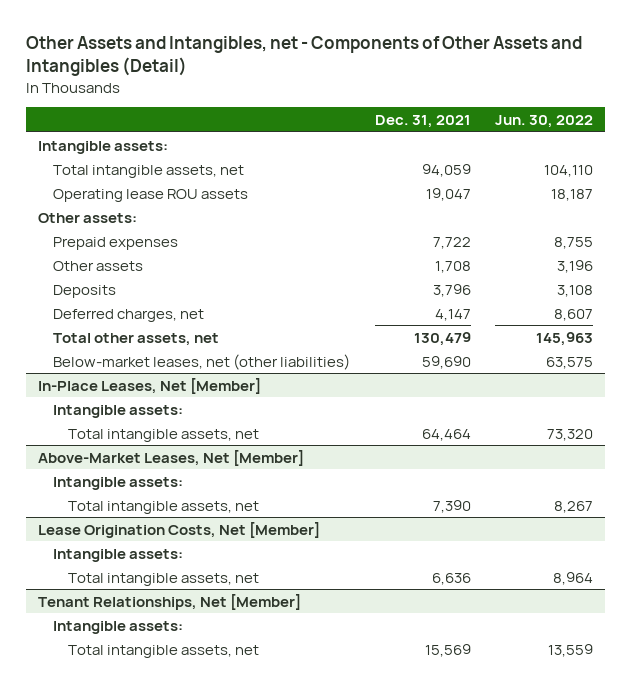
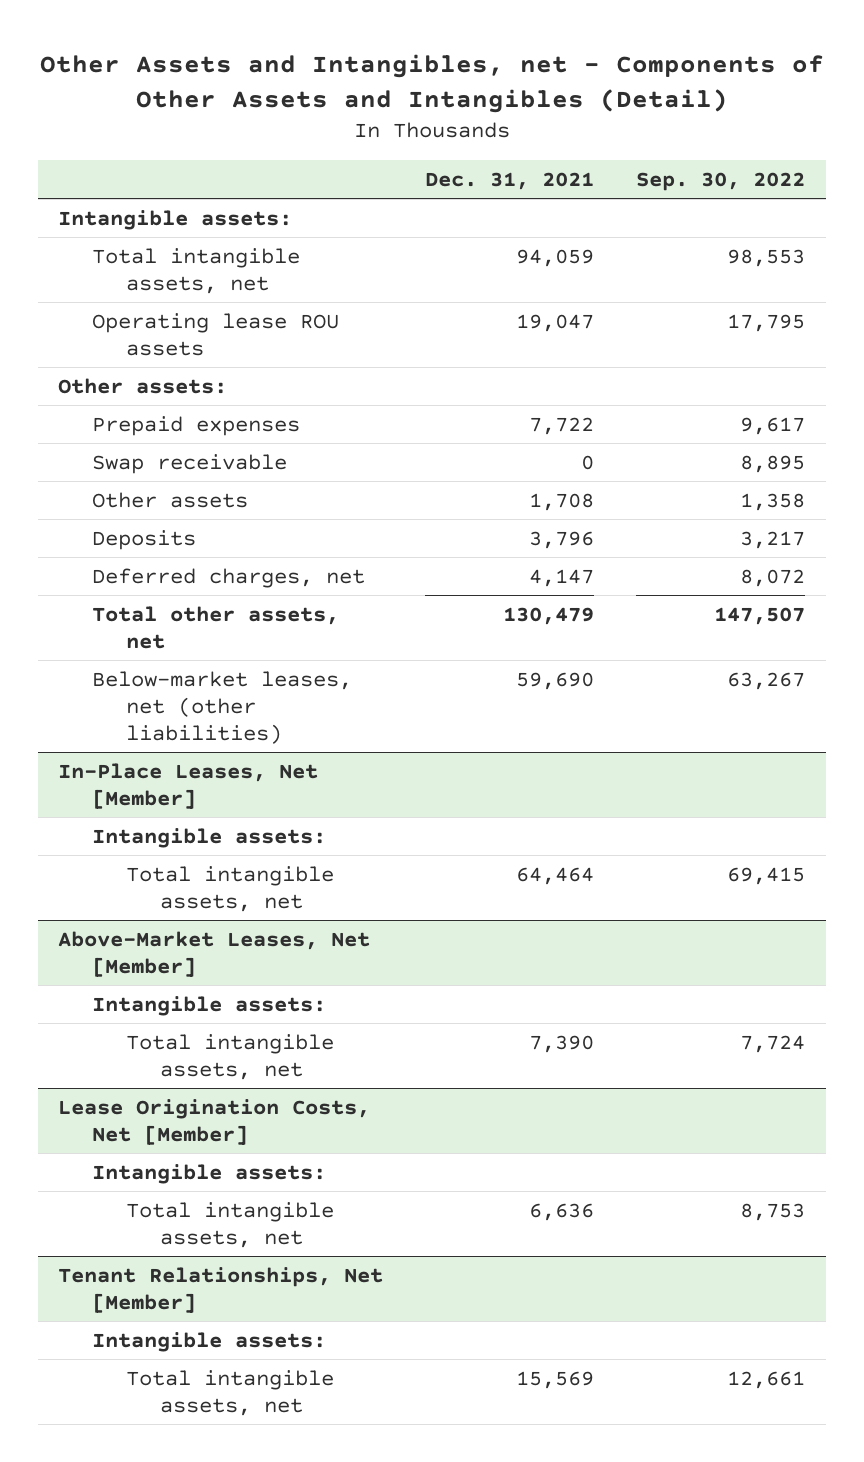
- | Dec. 31, 2021 | Jun. 30, 2022
+ | Dec. 31, 2021 | Sep. 30, 2022
+ Swap receivable | 0 | 8,895

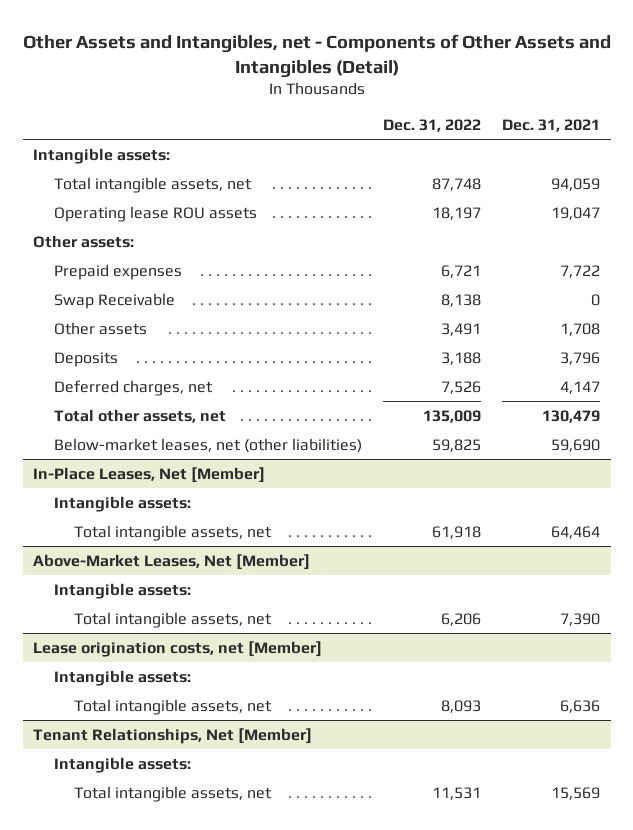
- | Dec. 31, 2021 | Sep. 30, 2022
+ | Dec. 31, 2022 | Dec. 31, 2021
- Swap receivable | 0 | 8,895
+ Swap Receivable | 8,138 | 0
- Lease Origination Costs, Net [Member]
+ Lease origination costs, net [Member]

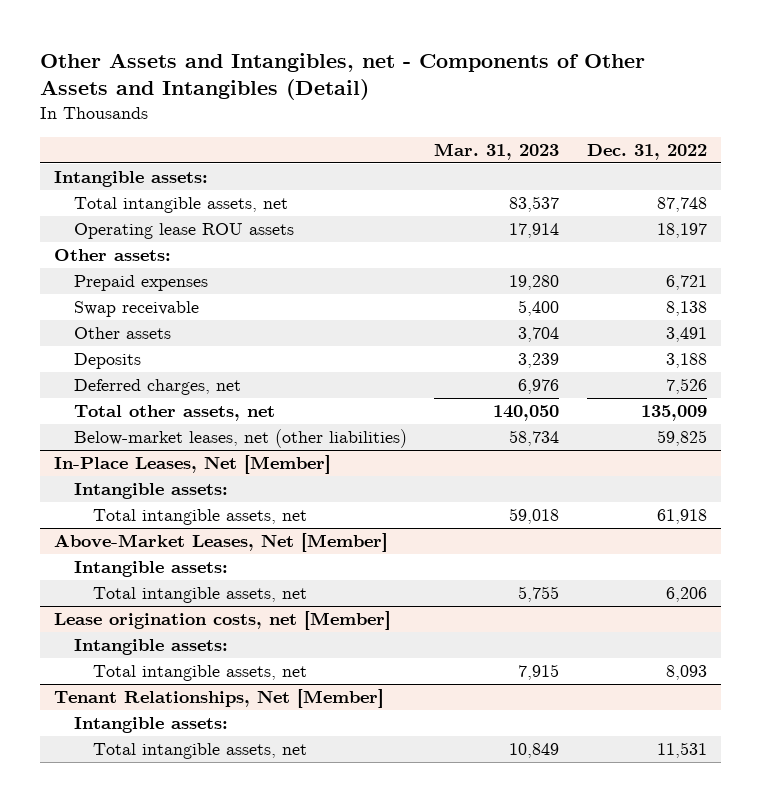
- | Dec. 31, 2022 | Dec. 31, 2021
+ | Mar. 31, 2023 | Dec. 31, 2022
- Swap Receivable | 8,138 | 0
+ Swap receivable | 5,400 | 8,138

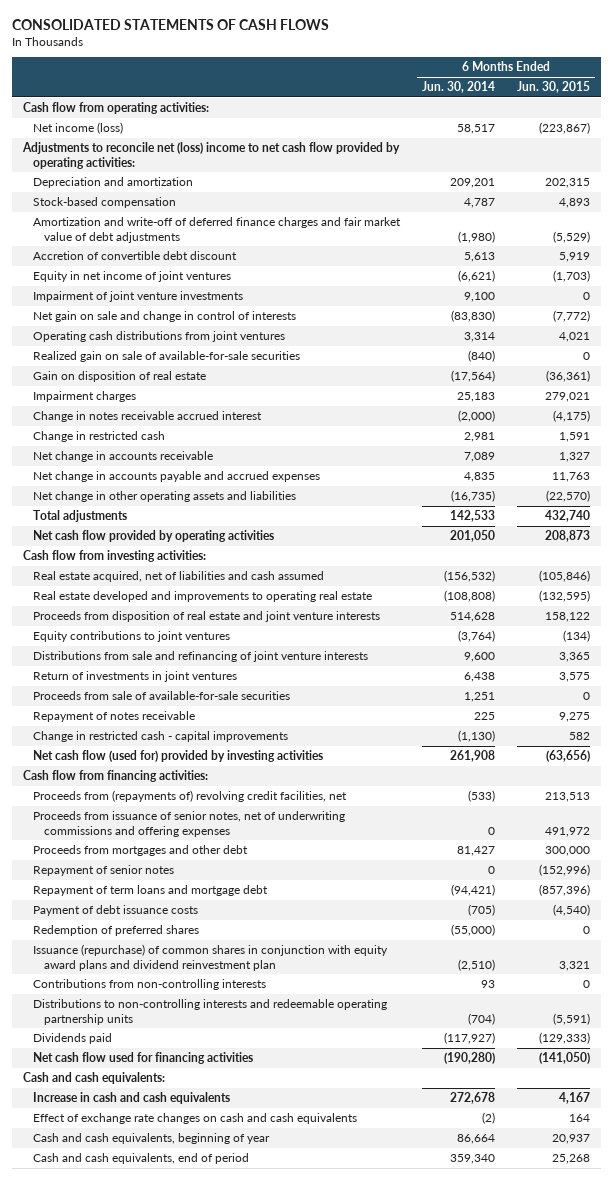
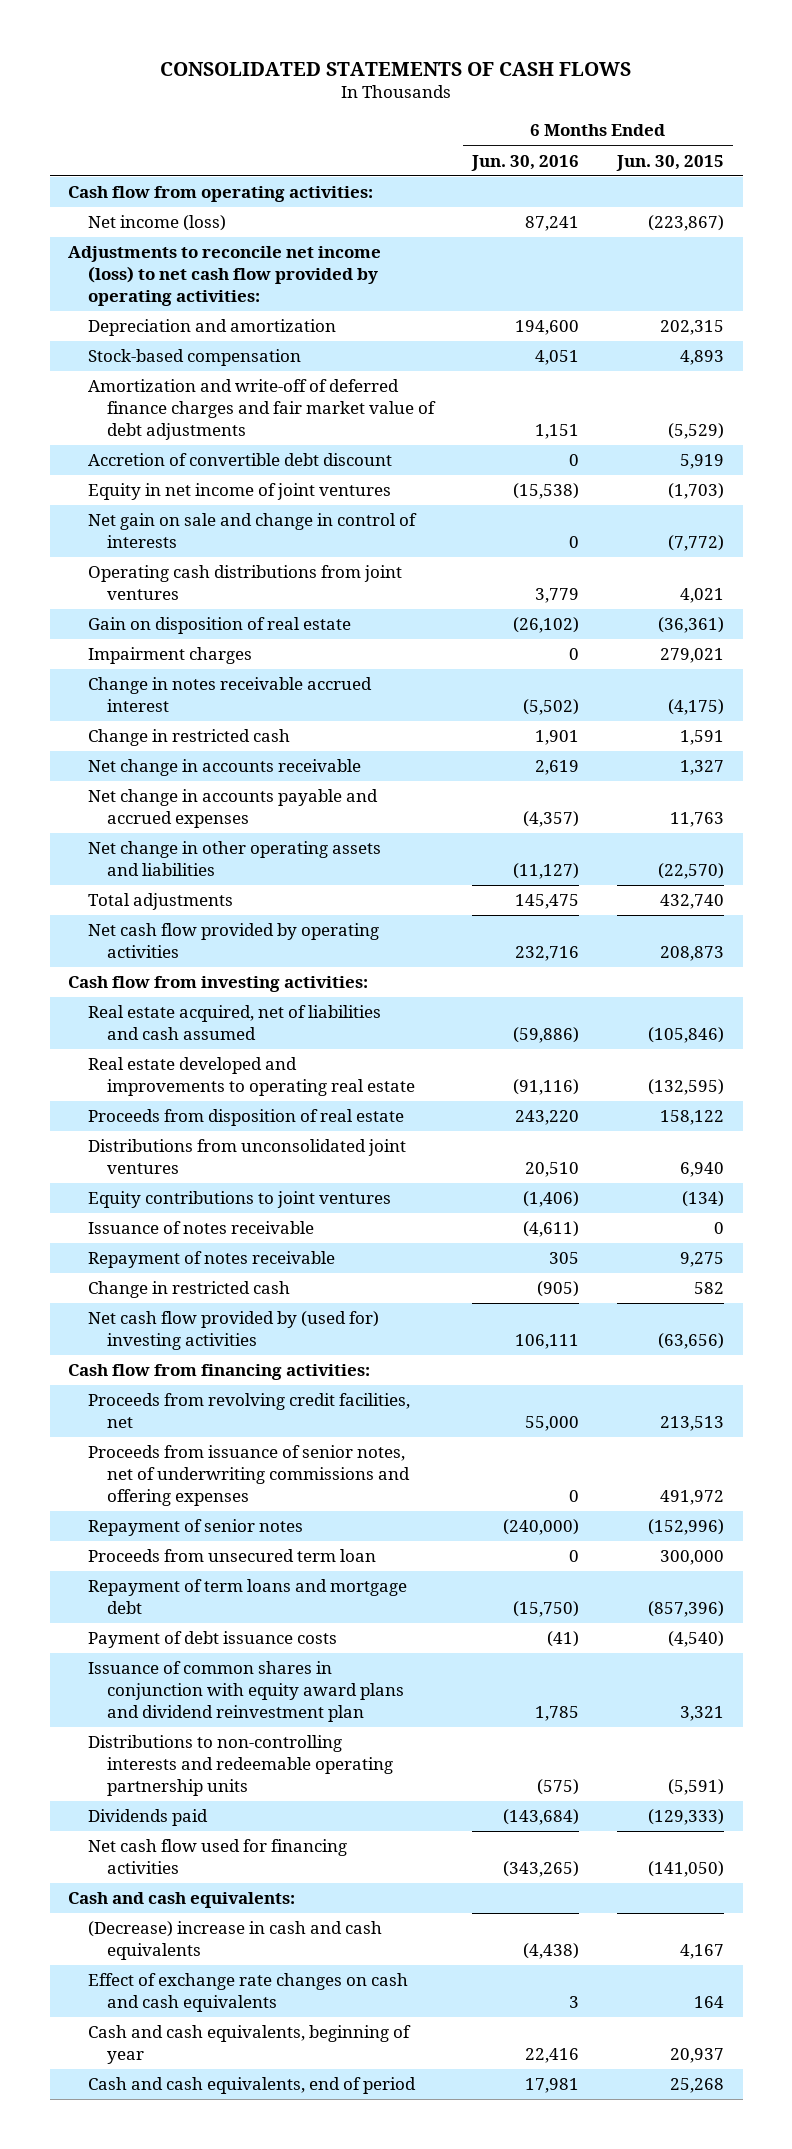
- | 6 Months Ended Jun. 30, 2014 | 6 Months Ended Jun. 30, 2015
+ | 6 Months Ended Jun. 30, 2016 | 6 Months Ended Jun. 30, 2015
- Adjustments to reconcile net (loss) income to net cash flow provided by operating activities:
+ Adjustments to reconcile net income (loss) to net cash flow provided by operating activities:
- Impairment of joint venture investments | 9,100 | 0
- Realized gain on sale of available-for-sale securities | (840) | 0
- Proceeds from disposition of real estate and joint venture interests | 514,628 | 158,122
+ Proceeds from disposition of real estate | 243,220 | 158,122
+ Distributions from unconsolidated joint ventures | 20,510 | 6,940
- Distributions from sale and refinancing of joint venture interests | 9,600 | 3,365
- Return of investments in joint ventures | 6,438 | 3,575
- Proceeds from sale of available-for-sale securities | 1,251 | 0
+ Issuance of notes receivable | (4,611) | 0
- Change in restricted cash - capital improvements | (1,130) | 582
- Net cash flow (used for) provided by investing activities | 261,908 | (63,656)
+ Change in restricted cash | (905) | 582
+ Net cash flow provided by (used for) investing activities | 106,111 | (63,656)
- Proceeds from (repayments of) revolving credit facilities, net | (533) | 213,513
+ Proceeds from revolving credit facilities, net | 55,000 | 213,513
- Proceeds from mortgages and other debt | 81,427 | 300,000
+ Proceeds from unsecured term loan | 0 | 300,000
- Redemption of preferred shares | (55,000) | 0
- Issuance (repurchase) of common shares in conjunction with equity award plans and dividend reinvestment plan | (2,510) | 3,321
- Contributions from non-controlling interests | 93 | 0
+ Issuance of common shares in conjunction with equity award plans and dividend reinvestment plan | 1,785 | 3,321
- Increase in cash and cash equivalents | 272,678 | 4,167
+ (Decrease) increase in cash and cash equivalents | (4,438) | 4,167

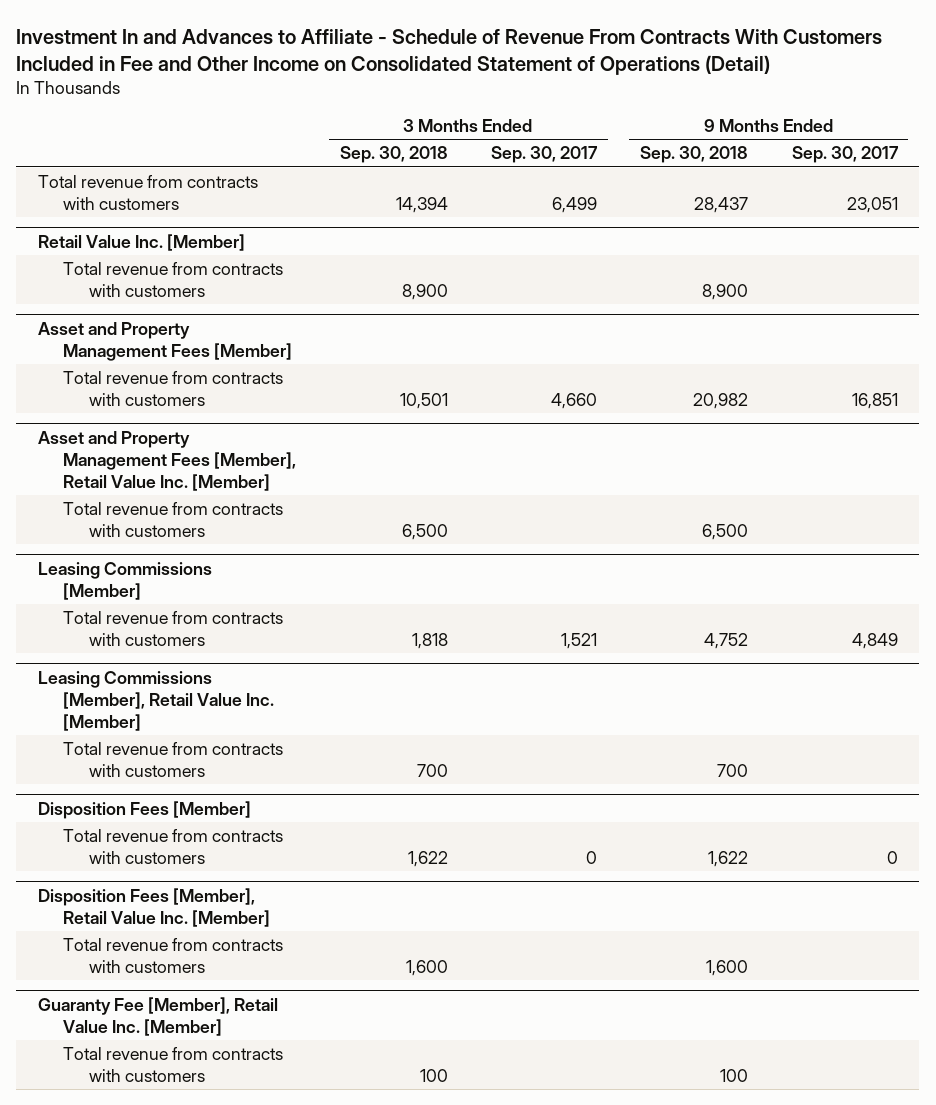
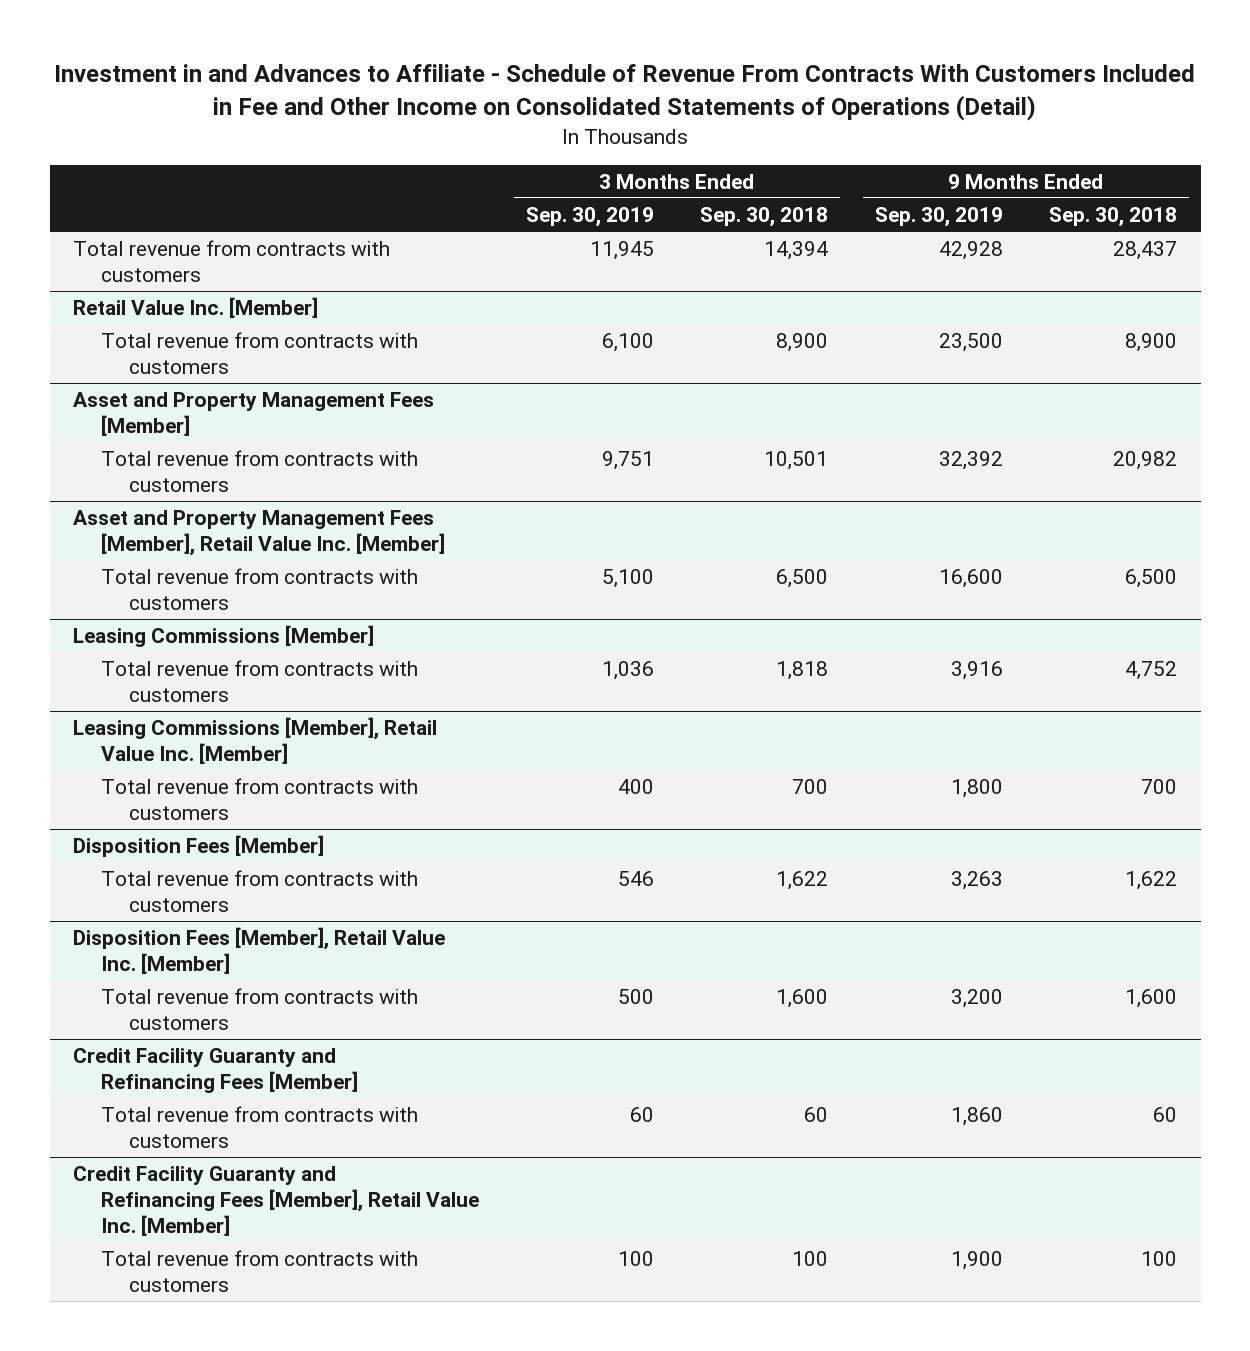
- Investment In and Advances to Affiliate - Schedule of Revenue From Contracts With Customers Included in Fee and Other Income on Consolidated Statement of Operations (Detail)
+ Investment in and Advances to Affiliate - Schedule of Revenue From Contracts With Customers Included in Fee and Other Income on Consolidated Statements of Operations (Detail)
- | 3 Months Ended Sep. 30, 2018 | 3 Months Ended Sep. 30, 2017 | 9 Months Ended Sep. 30, 2018 | 9 Months Ended Sep. 30, 2017
+ | 3 Months Ended Sep. 30, 2019 | 3 Months Ended Sep. 30, 2018 | 9 Months Ended Sep. 30, 2019 | 9 Months Ended Sep. 30, 2018
- Guaranty Fee [Member], Retail Value Inc. [Member]
+ Credit Facility Guaranty and Refinancing Fees [Member]
+ Total revenue from contracts with customers | 60 | 60 | 1,860 | 60
+ Credit Facility Guaranty and Refinancing Fees [Member], Retail Value Inc. [Member]

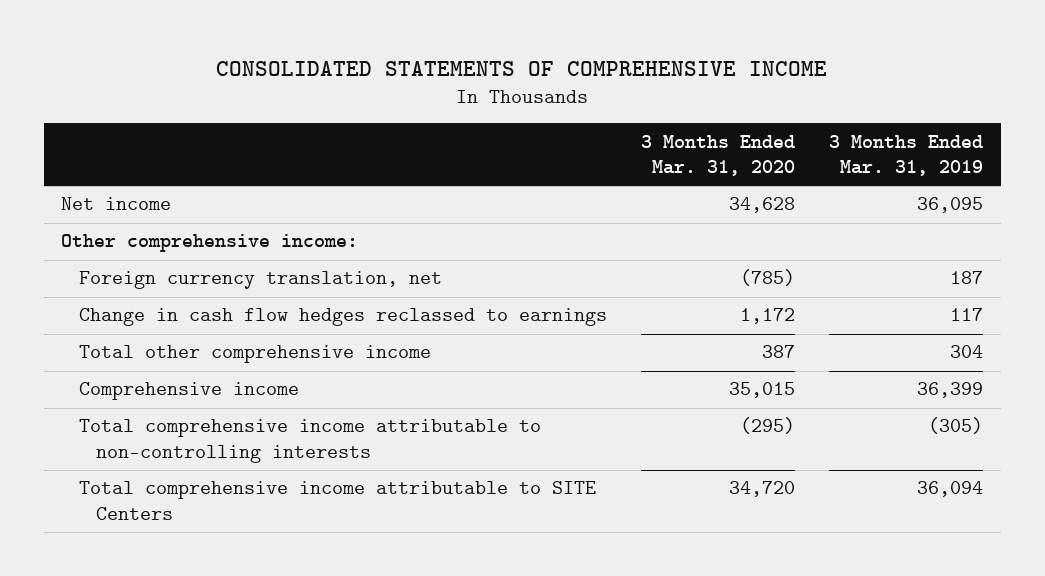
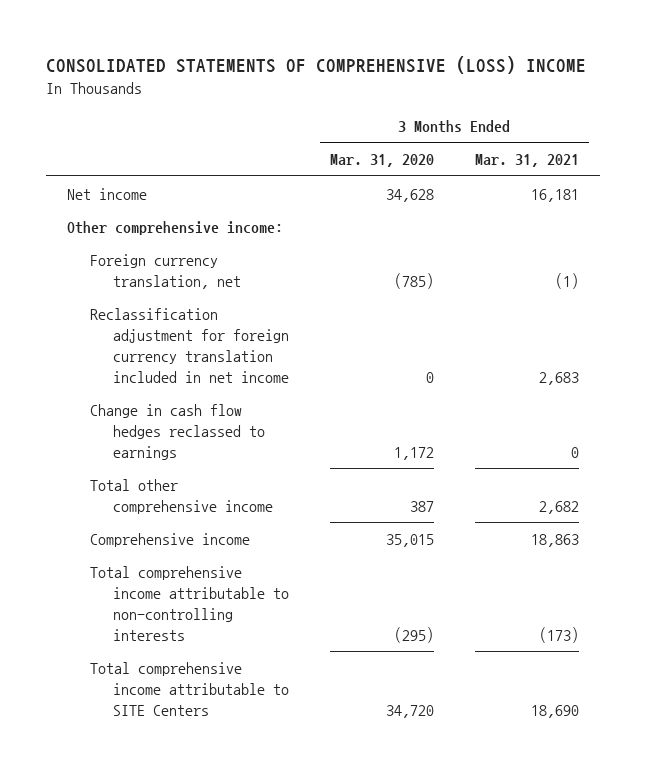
- CONSOLIDATED STATEMENTS OF COMPREHENSIVE INCOME
+ CONSOLIDATED STATEMENTS OF COMPREHENSIVE (LOSS) INCOME
- | 3 Months Ended Mar. 31, 2020 | 3 Months Ended Mar. 31, 2019
+ | 3 Months Ended Mar. 31, 2020 | 3 Months Ended Mar. 31, 2021
+ Reclassification adjustment for foreign currency translation included in net income | 0 | 2,683

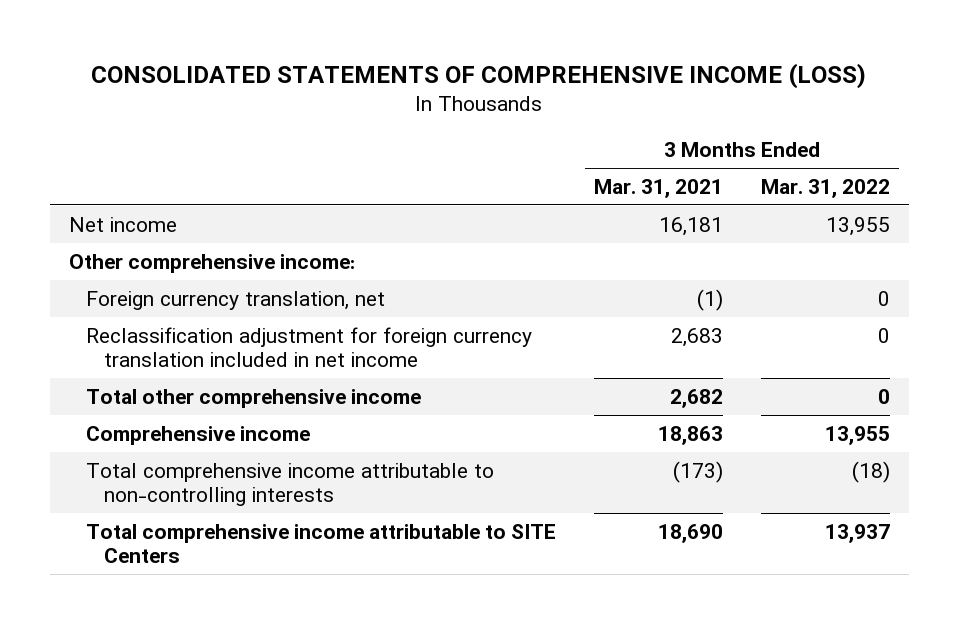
- CONSOLIDATED STATEMENTS OF COMPREHENSIVE (LOSS) INCOME
+ CONSOLIDATED STATEMENTS OF COMPREHENSIVE INCOME (LOSS)
- | 3 Months Ended Mar. 31, 2020 | 3 Months Ended Mar. 31, 2021
+ | 3 Months Ended Mar. 31, 2021 | 3 Months Ended Mar. 31, 2022
- Change in cash flow hedges reclassed to earnings | 1,172 | 0

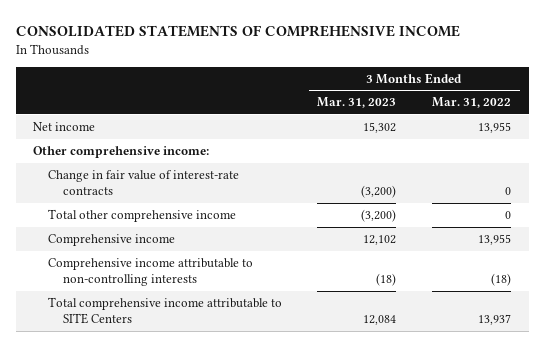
- CONSOLIDATED STATEMENTS OF COMPREHENSIVE INCOME (LOSS)
+ CONSOLIDATED STATEMENTS OF COMPREHENSIVE INCOME
- | 3 Months Ended Mar. 31, 2021 | 3 Months Ended Mar. 31, 2022
+ | 3 Months Ended Mar. 31, 2023 | 3 Months Ended Mar. 31, 2022
- Foreign currency translation, net | (1) | 0
- Reclassification adjustment for foreign currency translation included in net income | 2,683 | 0
+ Change in fair value of interest-rate contracts | (3,200) | 0
- Total comprehensive income attributable to non-controlling interests | (173) | (18)
+ Comprehensive income attributable to non-controlling interests | (18) | (18)

